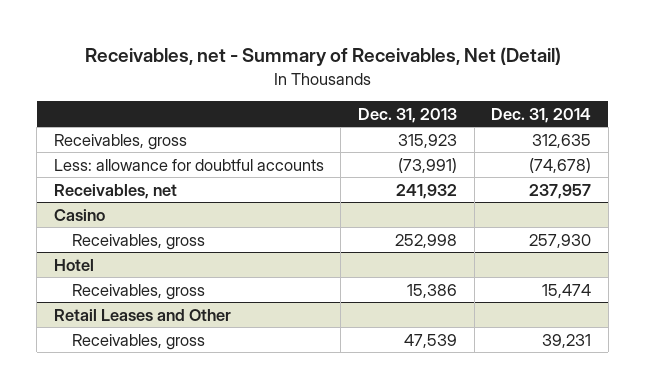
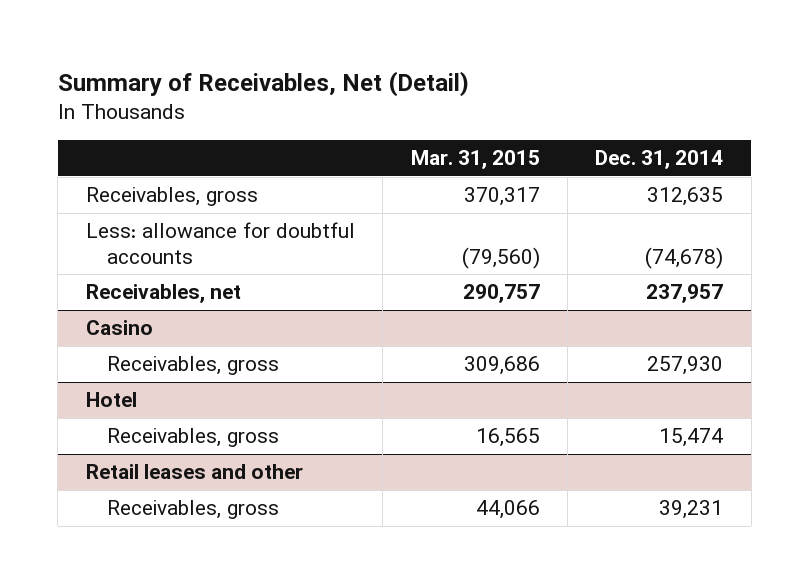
- Receivables, net - Summary of Receivables, Net (Detail)
+ Summary of Receivables, Net (Detail)
- | Dec. 31, 2013 | Dec. 31, 2014
+ | Mar. 31, 2015 | Dec. 31, 2014
- Retail Leases and Other
+ Retail leases and other

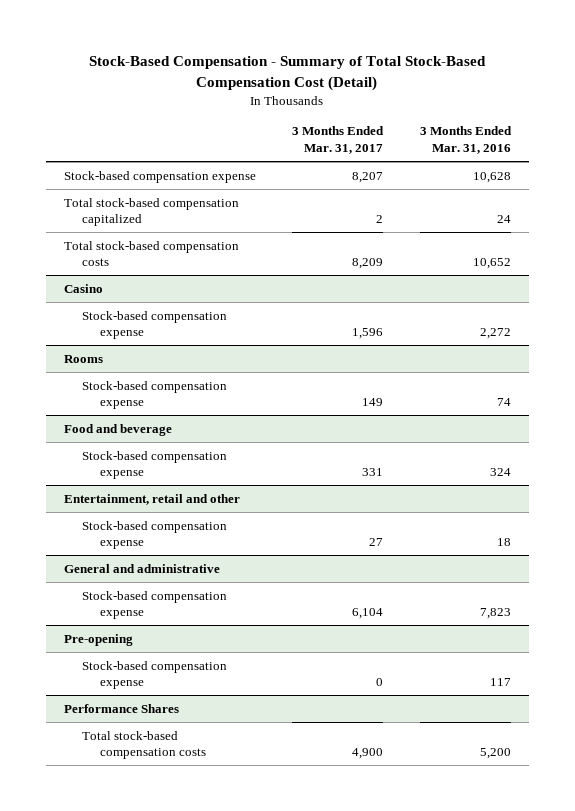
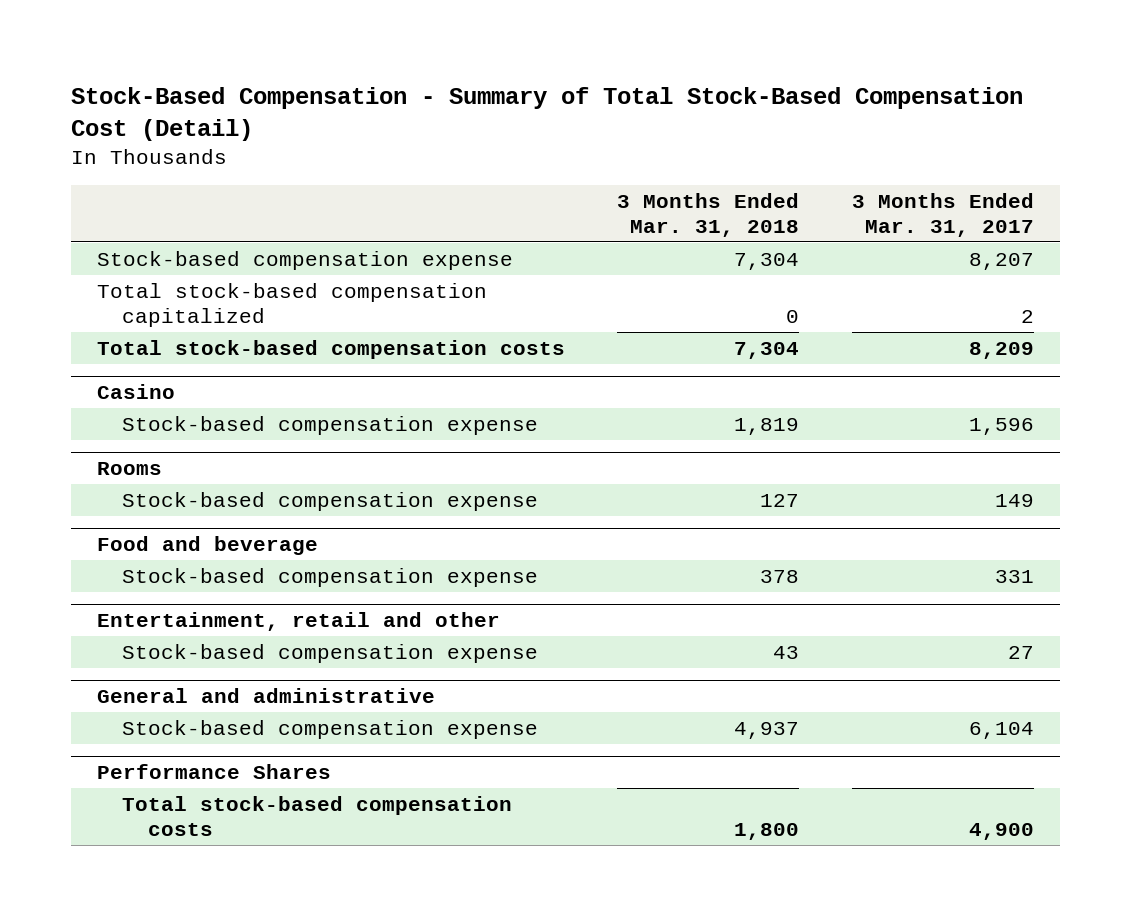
- | 3 Months Ended Mar. 31, 2017 | 3 Months Ended Mar. 31, 2016
+ | 3 Months Ended Mar. 31, 2018 | 3 Months Ended Mar. 31, 2017
- Pre-opening
- Stock-based compensation expense | 0 | 117

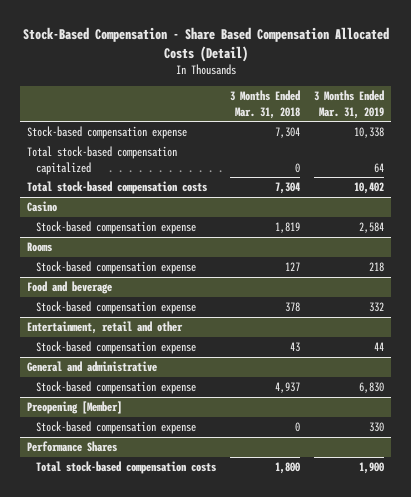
- Stock-Based Compensation - Summary of Total Stock-Based Compensation Cost (Detail)
+ Stock-Based Compensation - Share Based Compensation Allocated Costs (Detail)
- | 3 Months Ended Mar. 31, 2018 | 3 Months Ended Mar. 31, 2017
+ | 3 Months Ended Mar. 31, 2018 | 3 Months Ended Mar. 31, 2019
+ Preopening [Member]
+ Stock-based compensation expense | 0 | 330

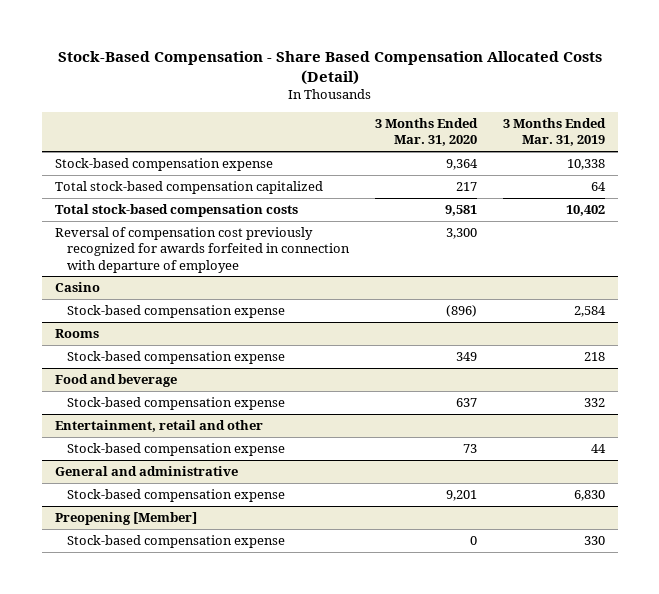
- | 3 Months Ended Mar. 31, 2018 | 3 Months Ended Mar. 31, 2019
+ | 3 Months Ended Mar. 31, 2020 | 3 Months Ended Mar. 31, 2019
+ Reversal of compensation cost previously recognized for awards forfeited in connection with departure of employee | 3,300 |
- Performance Shares
- Total stock-based compensation costs | 1,800 | 1,900

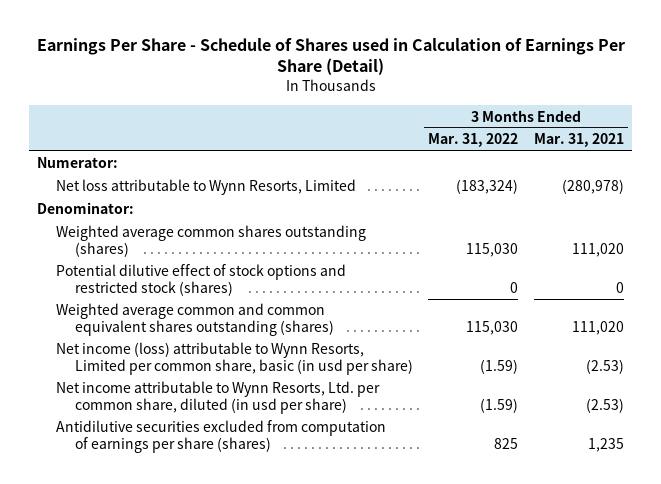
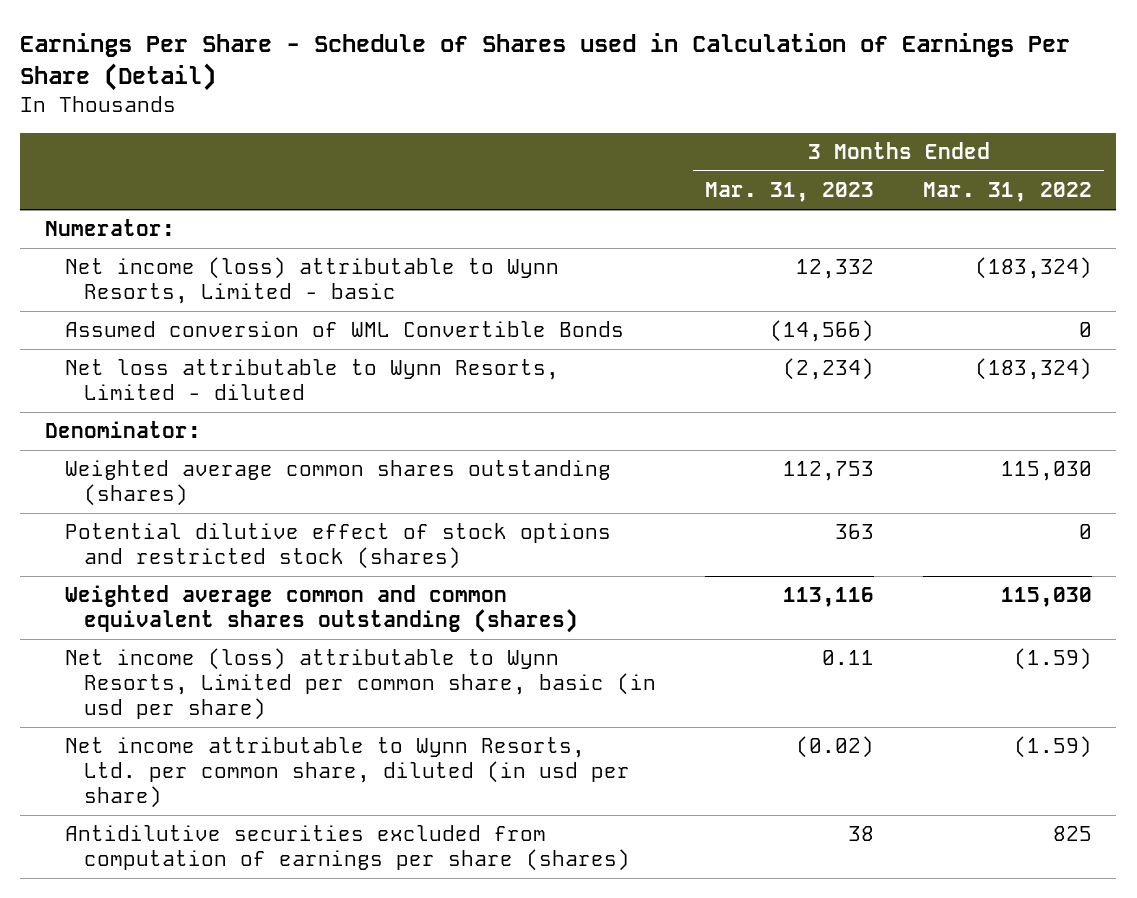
- | 3 Months Ended Mar. 31, 2022 | 3 Months Ended Mar. 31, 2021
+ | 3 Months Ended Mar. 31, 2023 | 3 Months Ended Mar. 31, 2022
- Net loss attributable to Wynn Resorts, Limited | (183,324) | (280,978)
+ Net income (loss) attributable to Wynn Resorts, Limited - basic | 12,332 | (183,324)
+ Assumed conversion of WML Convertible Bonds | (14,566) | 0
+ Net loss attributable to Wynn Resorts, Limited - diluted | (2,234) | (183,324)

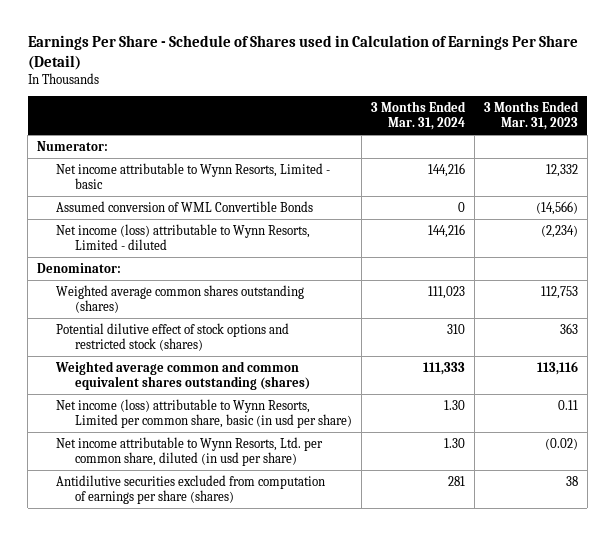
- | 3 Months Ended Mar. 31, 2023 | 3 Months Ended Mar. 31, 2022
+ | 3 Months Ended Mar. 31, 2024 | 3 Months Ended Mar. 31, 2023
- Net income (loss) attributable to Wynn Resorts, Limited - basic | 12,332 | (183,324)
+ Net income attributable to Wynn Resorts, Limited - basic | 144,216 | 12,332
- Net loss attributable to Wynn Resorts, Limited - diluted | (2,234) | (183,324)
+ Net income (loss) attributable to Wynn Resorts, Limited - diluted | 144,216 | (2,234)

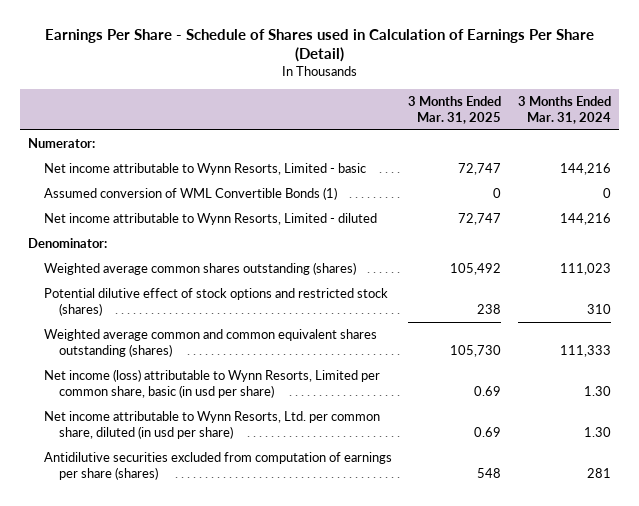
- | 3 Months Ended Mar. 31, 2024 | 3 Months Ended Mar. 31, 2023
+ | 3 Months Ended Mar. 31, 2025 | 3 Months Ended Mar. 31, 2024
- Assumed conversion of WML Convertible Bonds | 0 | (14,566)
- Net income (loss) attributable to Wynn Resorts, Limited - diluted | 144,216 | (2,234)
+ Assumed conversion of WML Convertible Bonds (1) | 0 | 0
+ Net income attributable to Wynn Resorts, Limited - diluted | 72,747 | 144,216

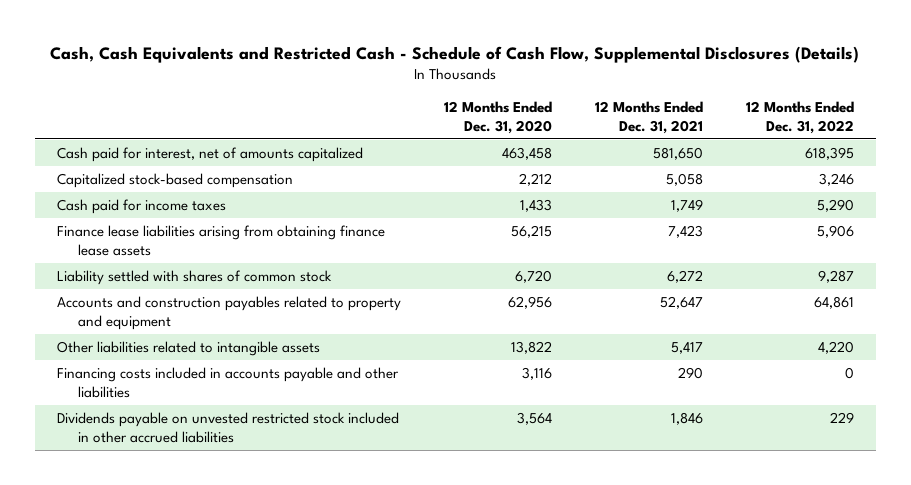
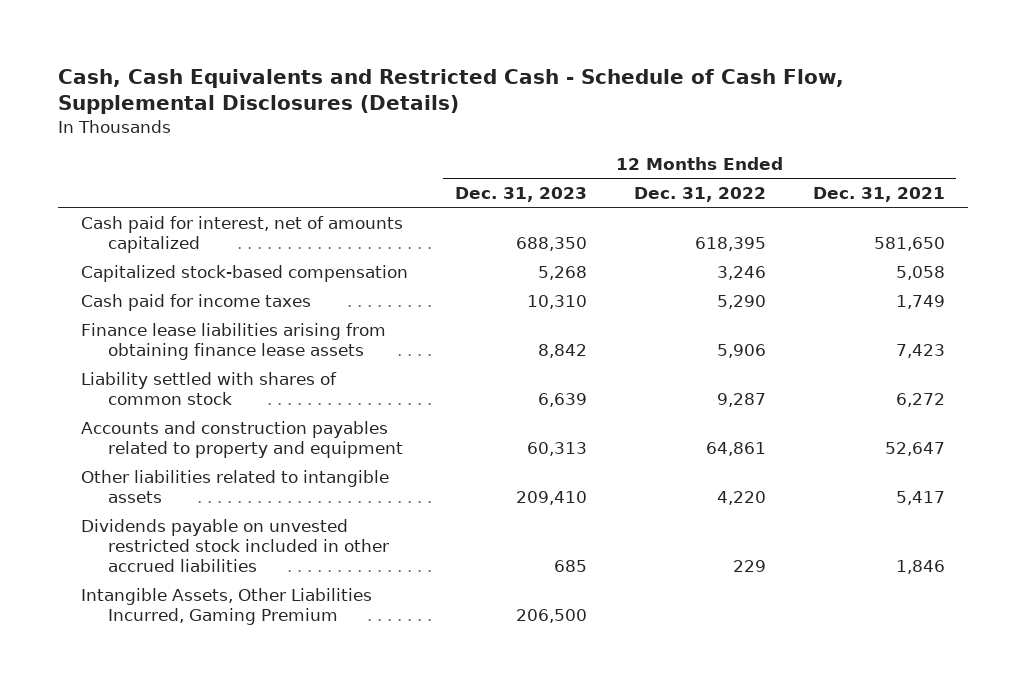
- | 12 Months Ended Dec. 31, 2020 | 12 Months Ended Dec. 31, 2021 | 12 Months Ended Dec. 31, 2022
+ | 12 Months Ended Dec. 31, 2023 | 12 Months Ended Dec. 31, 2022 | 12 Months Ended Dec. 31, 2021
- Financing costs included in accounts payable and other liabilities | 3,116 | 290 | 0
+ Intangible Assets, Other Liabilities Incurred, Gaming Premium | 206,500 | |

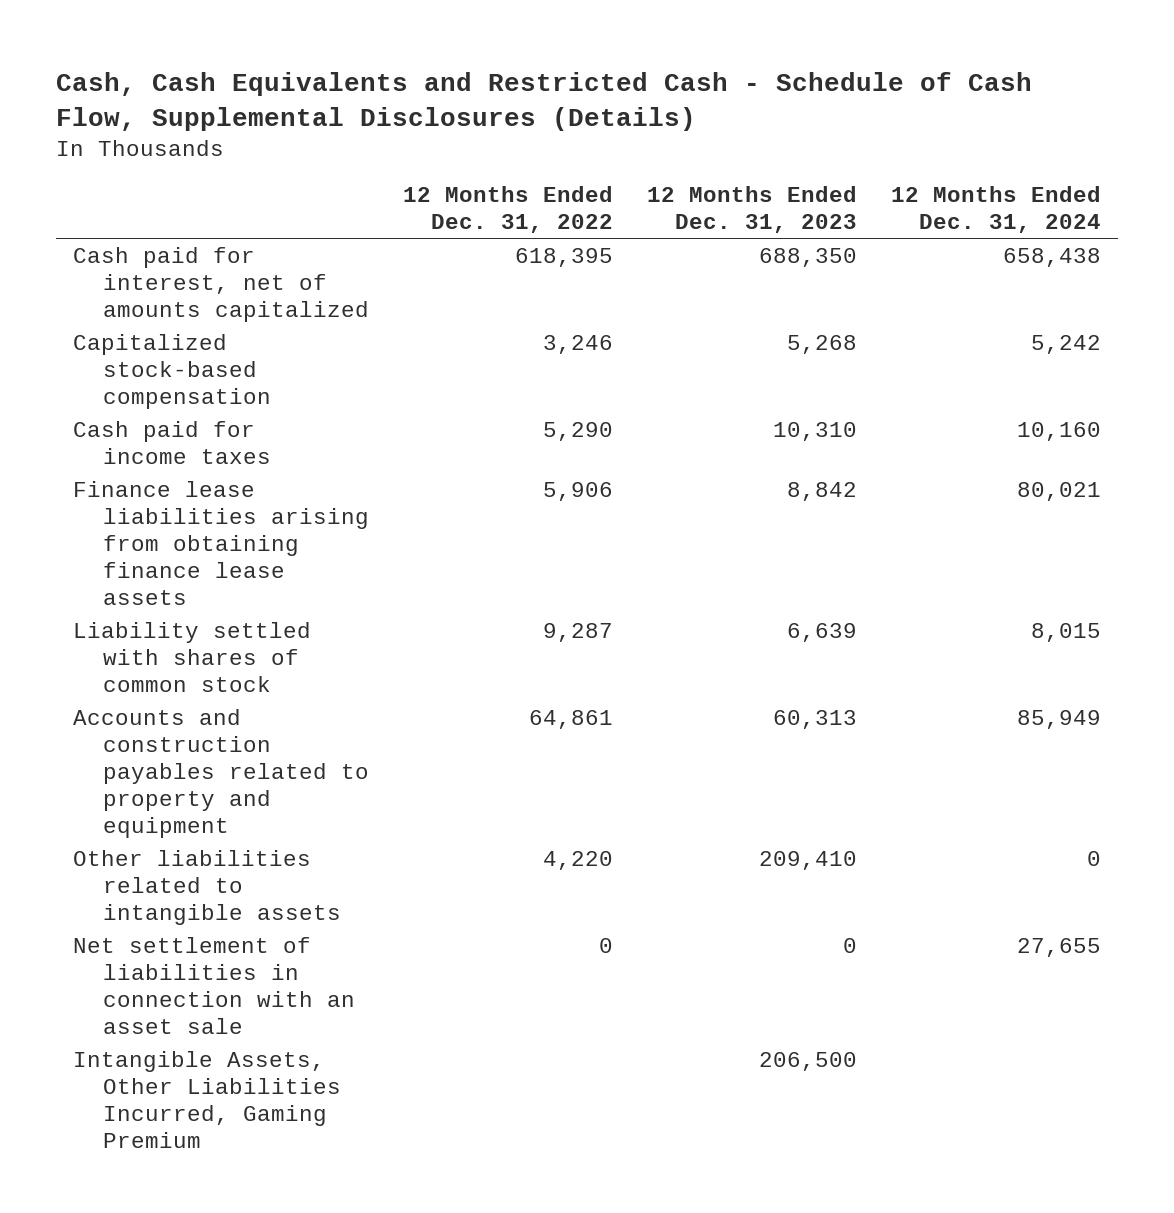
- | 12 Months Ended Dec. 31, 2023 | 12 Months Ended Dec. 31, 2022 | 12 Months Ended Dec. 31, 2021
+ | 12 Months Ended Dec. 31, 2022 | 12 Months Ended Dec. 31, 2023 | 12 Months Ended Dec. 31, 2024
- Dividends payable on unvested restricted stock included in other accrued liabilities | 685 | 229 | 1,846
+ Net settlement of liabilities in connection with an asset sale | 0 | 0 | 27,655

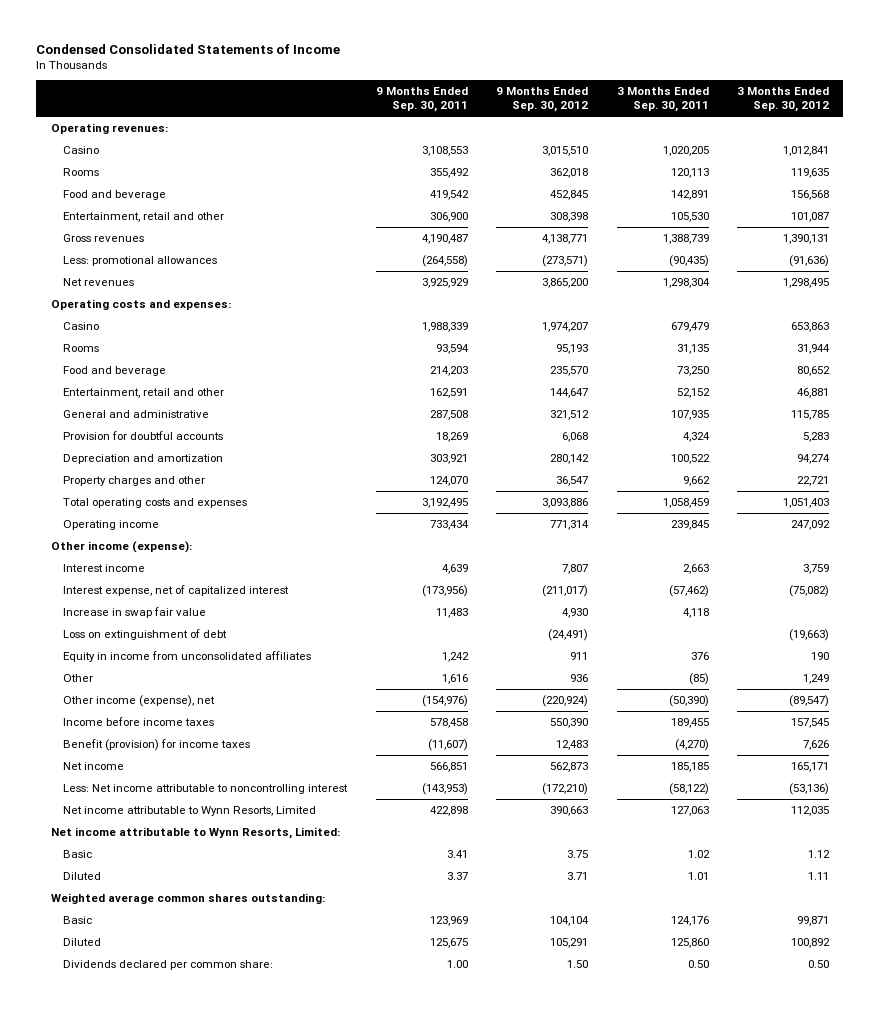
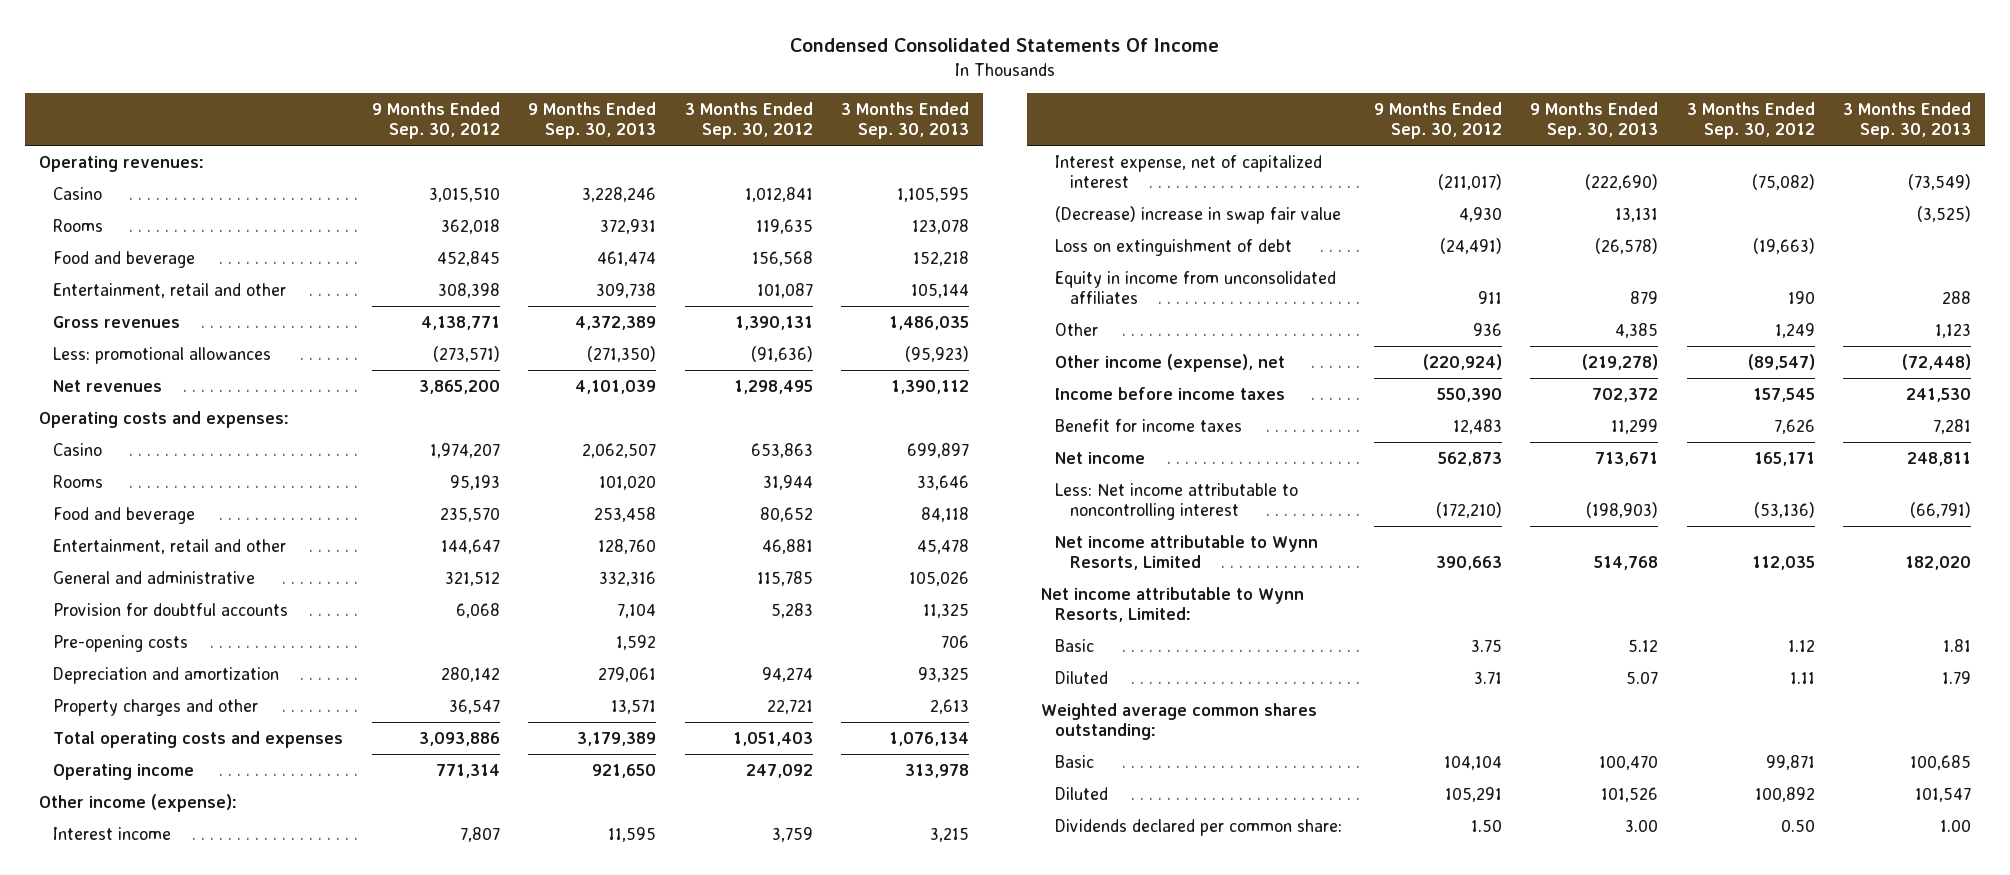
- Condensed Consolidated Statements of Income
+ Condensed Consolidated Statements Of Income
- | 9 Months Ended Sep. 30, 2011 | 9 Months Ended Sep. 30, 2012 | 3 Months Ended Sep. 30, 2011 | 3 Months Ended Sep. 30, 2012
+ | 9 Months Ended Sep. 30, 2012 | 9 Months Ended Sep. 30, 2013 | 3 Months Ended Sep. 30, 2012 | 3 Months Ended Sep. 30, 2013
+ Pre-opening costs | | 1,592 | | 706
- Increase in swap fair value | 11,483 | 4,930 | 4,118 |
+ (Decrease) increase in swap fair value | 4,930 | 13,131 | | (3,525)
- Benefit (provision) for income taxes | (11,607) | 12,483 | (4,270) | 7,626
+ Benefit for income taxes | 12,483 | 11,299 | 7,626 | 7,281

